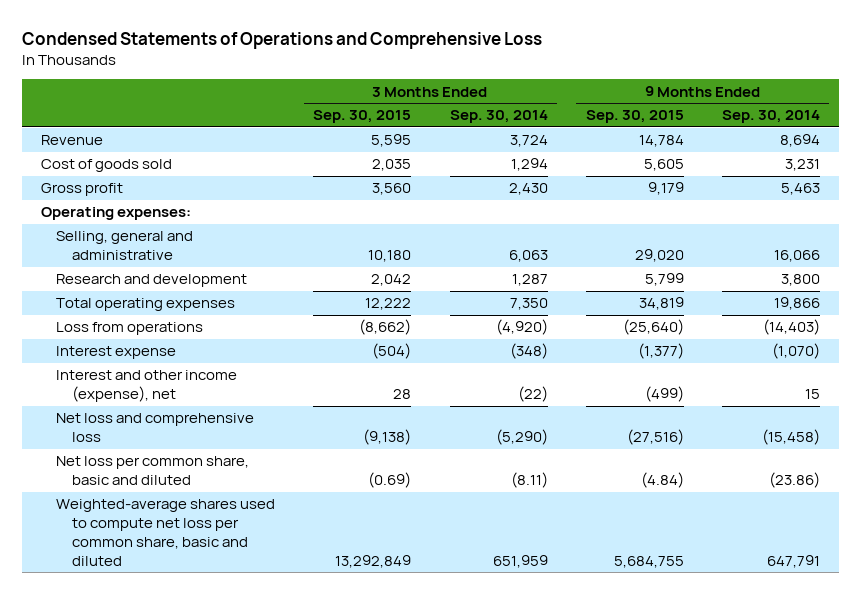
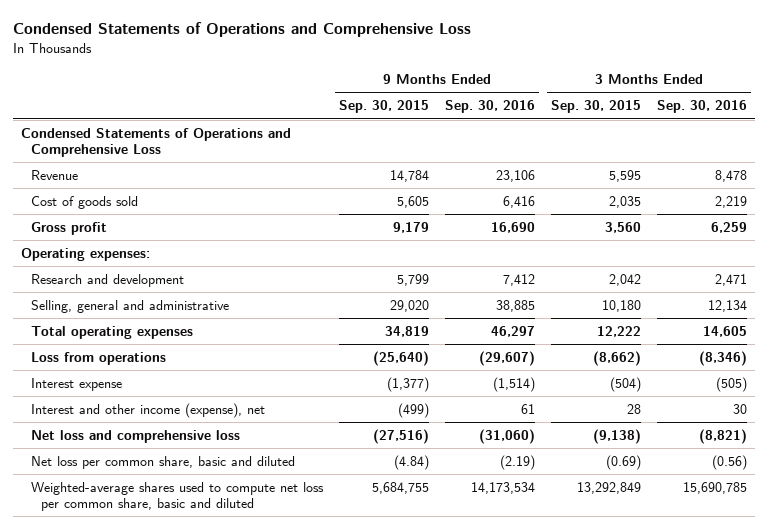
- | 3 Months Ended Sep. 30, 2015 | 3 Months Ended Sep. 30, 2014 | 9 Months Ended Sep. 30, 2015 | 9 Months Ended Sep. 30, 2014
+ | 9 Months Ended Sep. 30, 2015 | 9 Months Ended Sep. 30, 2016 | 3 Months Ended Sep. 30, 2015 | 3 Months Ended Sep. 30, 2016
+ Condensed Statements of Operations and Comprehensive Loss
moved down: Selling, general and administrative | 29,020 | 38,885 | 10,180 | 12,134

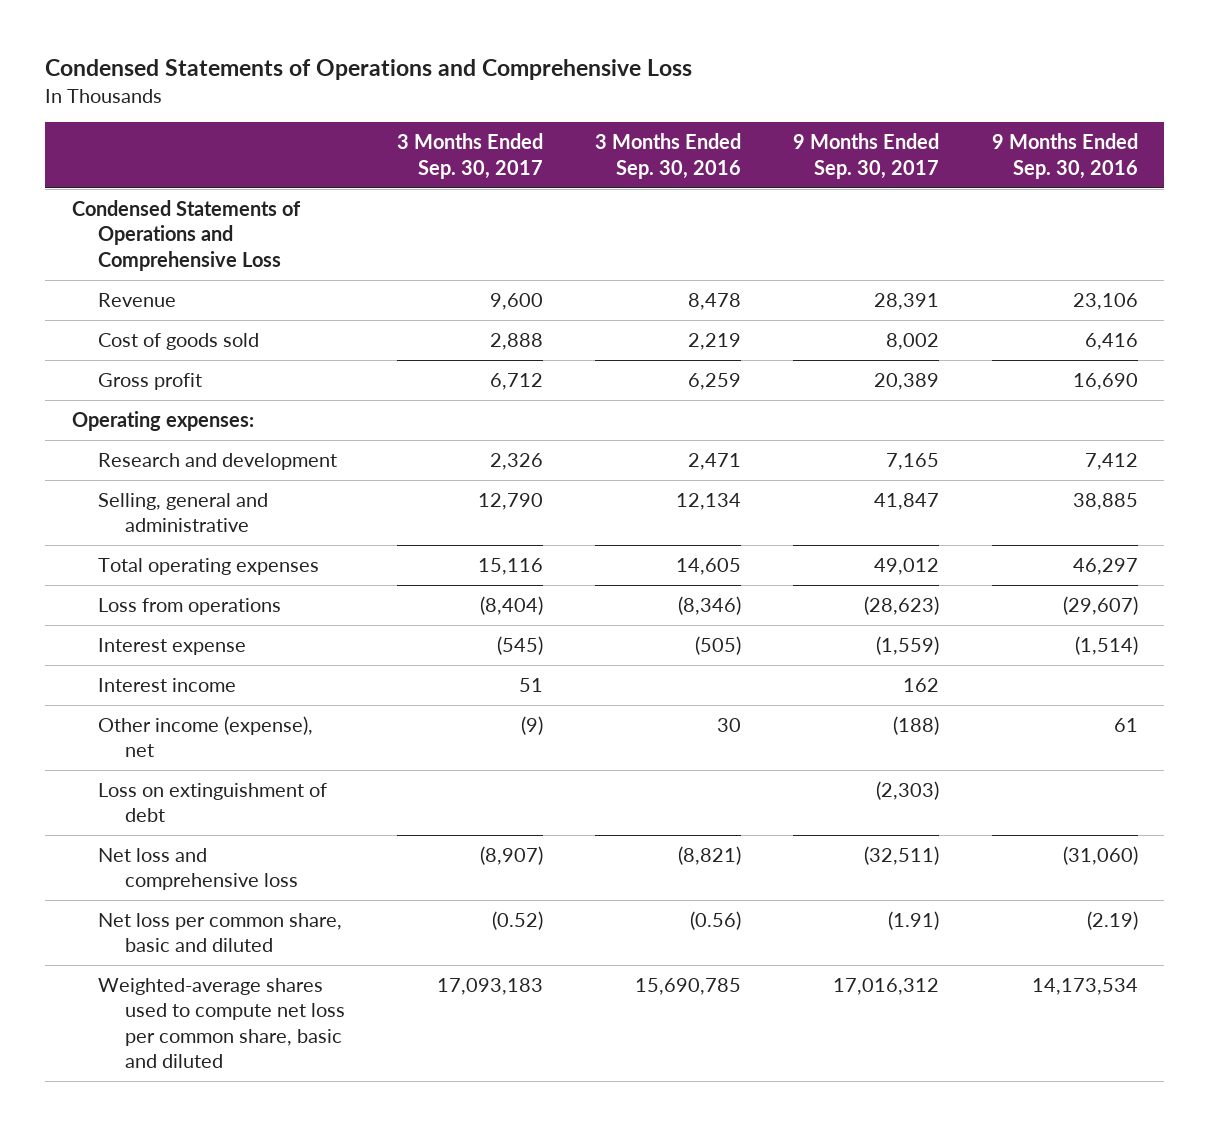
- | 9 Months Ended Sep. 30, 2015 | 9 Months Ended Sep. 30, 2016 | 3 Months Ended Sep. 30, 2015 | 3 Months Ended Sep. 30, 2016
+ | 3 Months Ended Sep. 30, 2017 | 3 Months Ended Sep. 30, 2016 | 9 Months Ended Sep. 30, 2017 | 9 Months Ended Sep. 30, 2016
- Interest and other income (expense), net | (499) | 61 | 28 | 30
+ Interest income | 51 | | 162 |
+ Other income (expense), net | (9) | 30 | (188) | 61
+ Loss on extinguishment of debt | | | (2,303) |

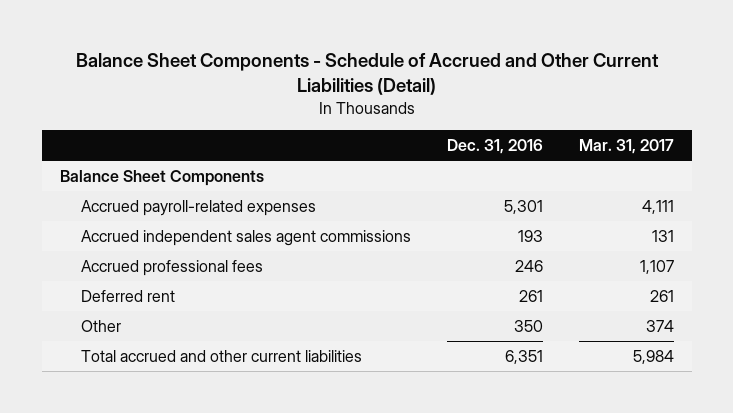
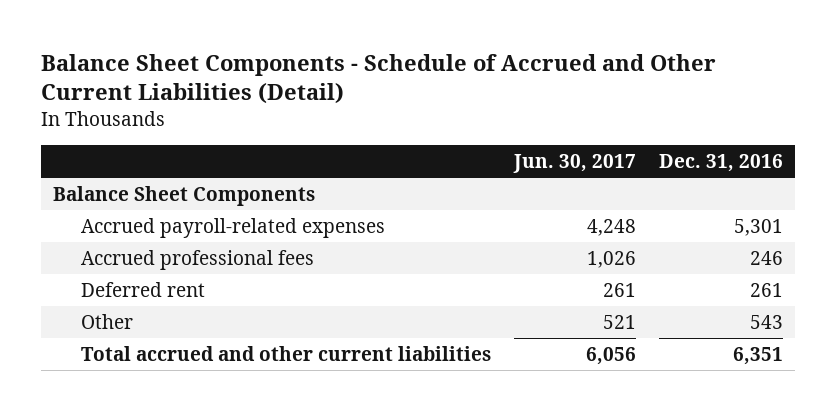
- | Dec. 31, 2016 | Mar. 31, 2017
+ | Jun. 30, 2017 | Dec. 31, 2016
- Accrued independent sales agent commissions | 193 | 131
- Other | 350 | 374
+ Other | 521 | 543

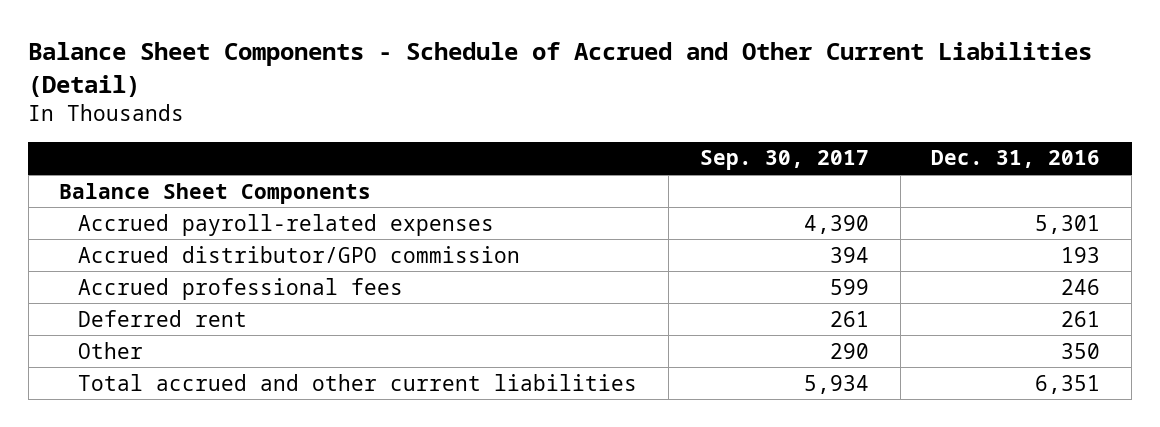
- | Jun. 30, 2017 | Dec. 31, 2016
+ | Sep. 30, 2017 | Dec. 31, 2016
+ Accrued distributor/GPO commission | 394 | 193
- Other | 521 | 543
+ Other | 290 | 350

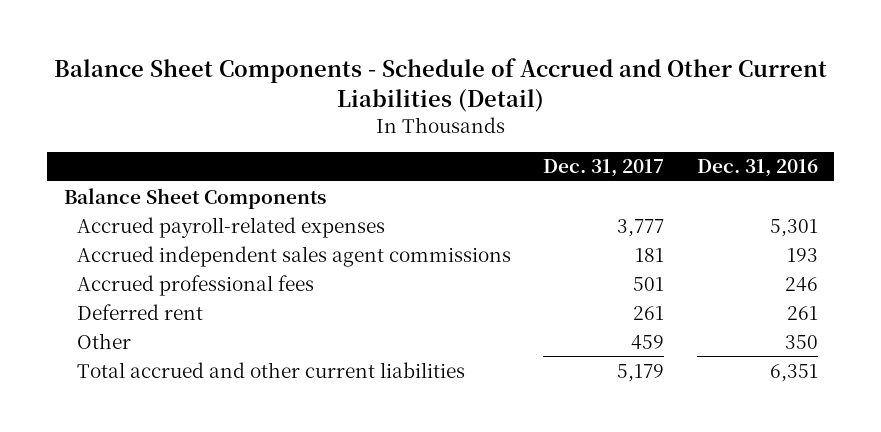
- | Sep. 30, 2017 | Dec. 31, 2016
+ | Dec. 31, 2017 | Dec. 31, 2016
- Accrued distributor/GPO commission | 394 | 193
+ Accrued independent sales agent commissions | 181 | 193

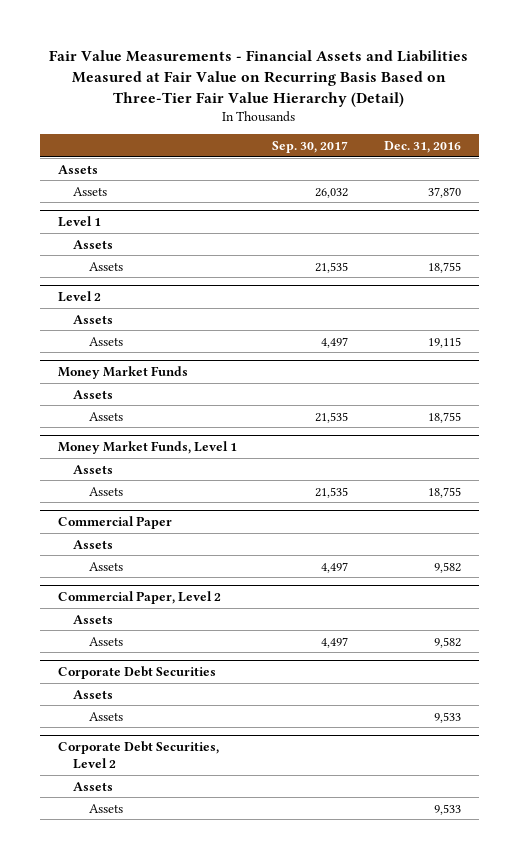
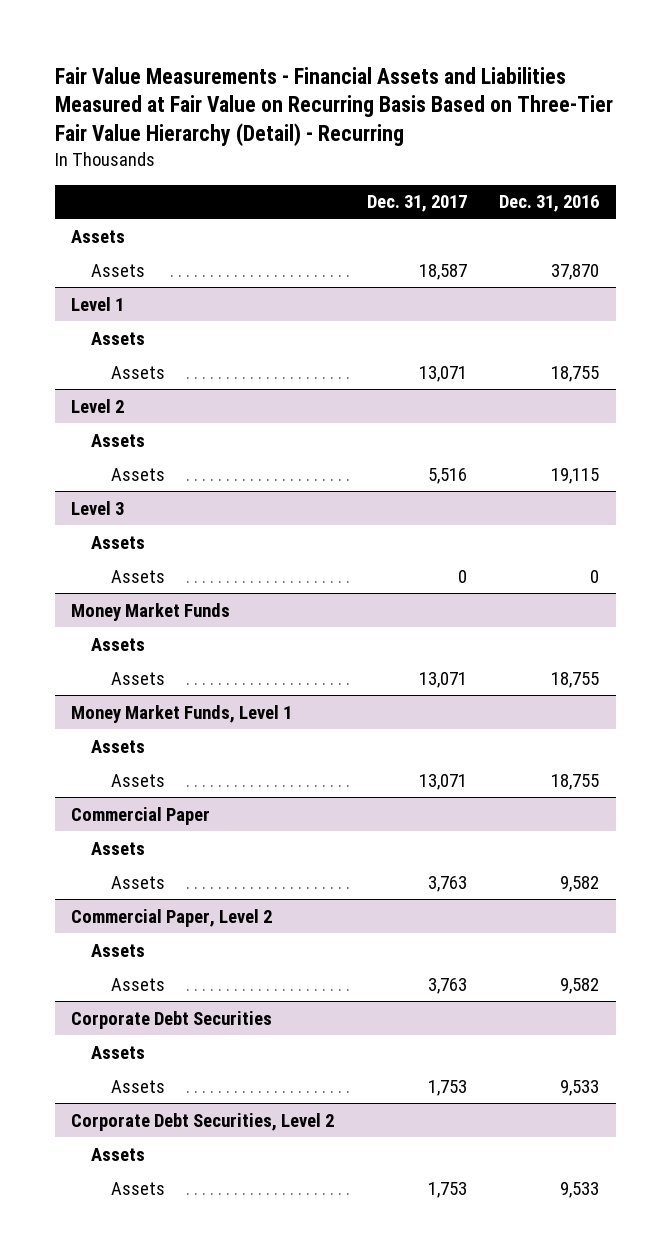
- Fair Value Measurements - Financial Assets and Liabilities Measured at Fair Value on Recurring Basis Based on Three-Tier Fair Value Hierarchy (Detail)
+ Fair Value Measurements - Financial Assets and Liabilities Measured at Fair Value on Recurring Basis Based on Three-Tier Fair Value Hierarchy (Detail) - Recurring
- | Sep. 30, 2017 | Dec. 31, 2016
+ | Dec. 31, 2017 | Dec. 31, 2016
+ Level 3
+ Assets
+ Assets | 0 | 0

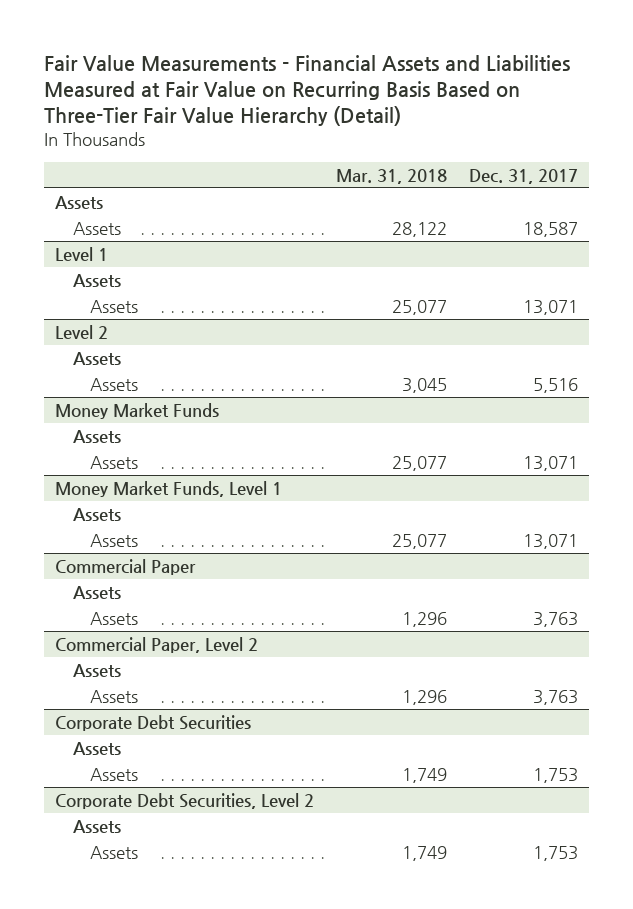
- Fair Value Measurements - Financial Assets and Liabilities Measured at Fair Value on Recurring Basis Based on Three-Tier Fair Value Hierarchy (Detail) - Recurring
+ Fair Value Measurements - Financial Assets and Liabilities Measured at Fair Value on Recurring Basis Based on Three-Tier Fair Value Hierarchy (Detail)
- | Dec. 31, 2017 | Dec. 31, 2016
+ | Mar. 31, 2018 | Dec. 31, 2017
- Level 3
- Assets
- Assets | 0 | 0

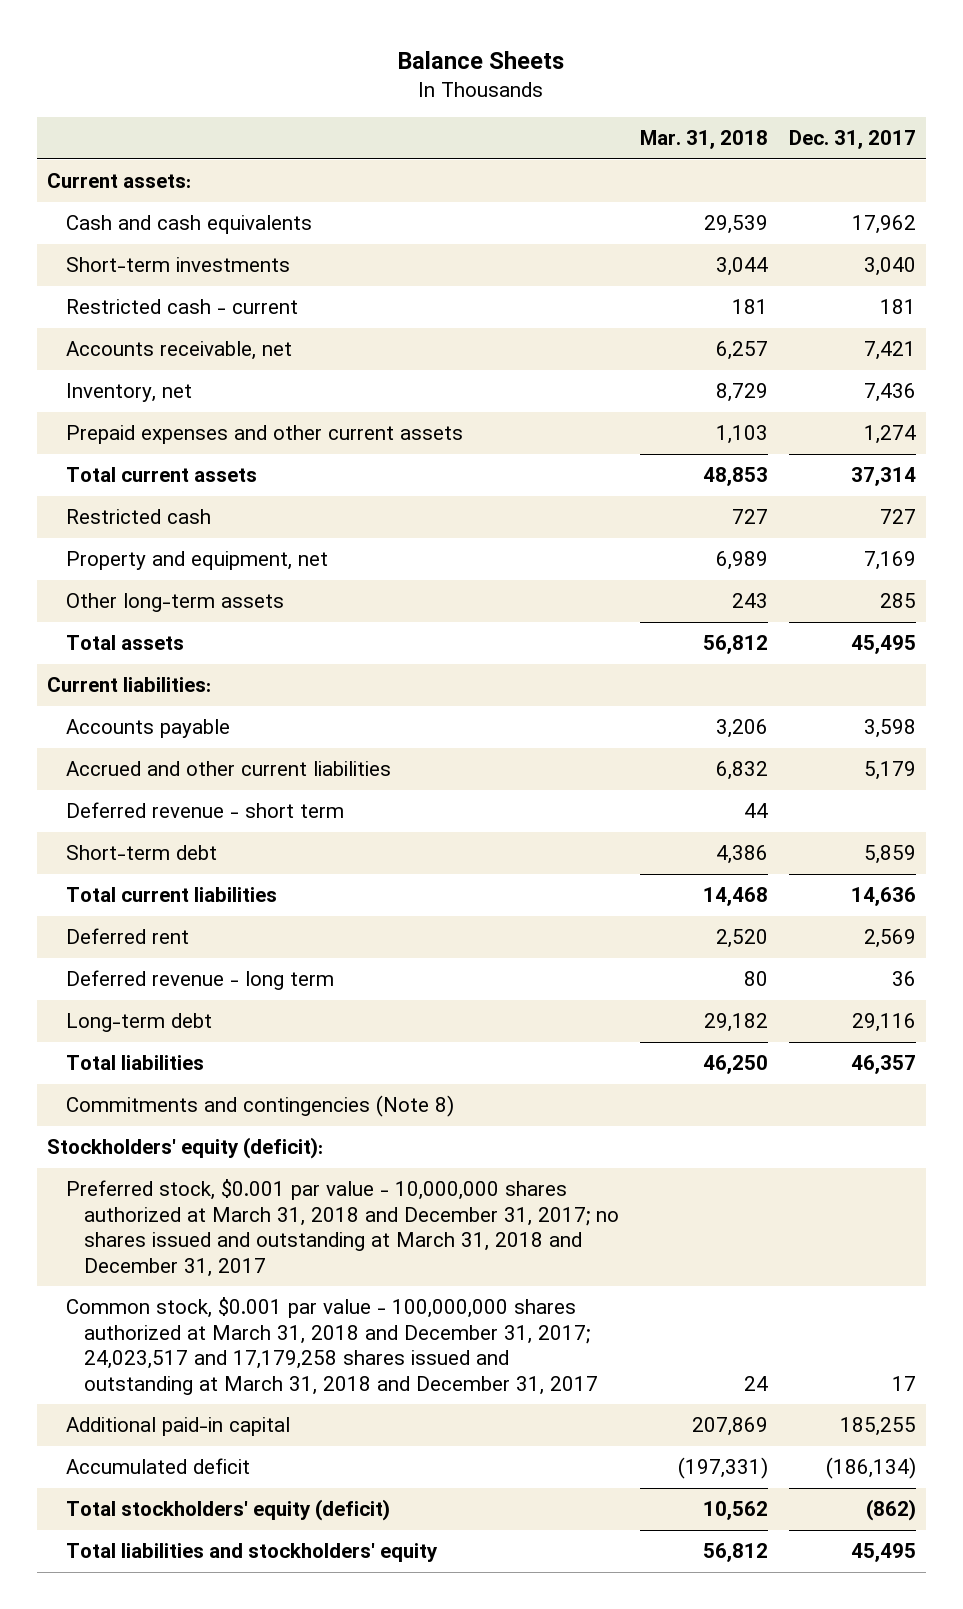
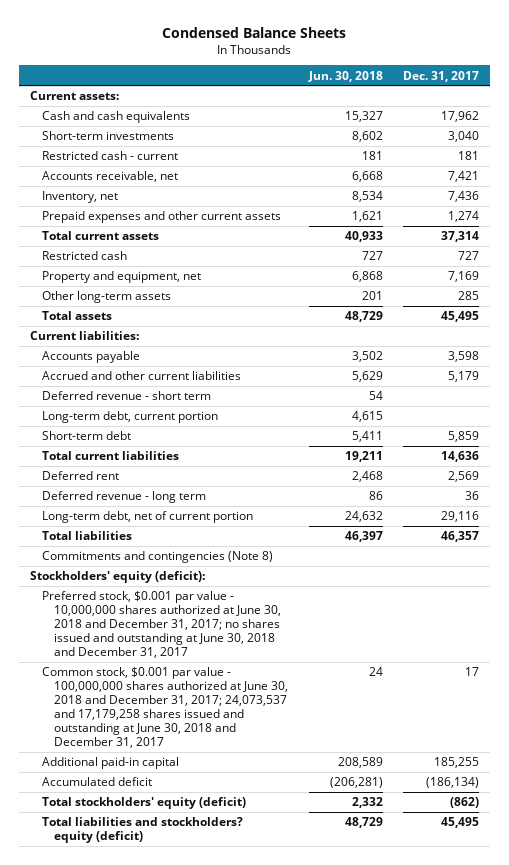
- Balance Sheets
+ Condensed Balance Sheets
- | Mar. 31, 2018 | Dec. 31, 2017
+ | Jun. 30, 2018 | Dec. 31, 2017
+ Long-term debt, current portion | 4,615 |
- Long-term debt | 29,182 | 29,116
+ Long-term debt, net of current portion | 24,632 | 29,116
- Preferred stock, $0.001 par value - 10,000,000 shares authorized at March 31, 2018 and December 31, 2017; no shares issued and outstanding at March 31, 2018 and December 31, 2017
- Common stock, $0.001 par value - 100,000,000 shares authorized at March 31, 2018 and December 31, 2017; 24,023,517 and 17,179,258 shares issued and outstanding at March 31, 2018 and December 31, 2017 | 24 | 17
+ Preferred stock, $0.001 par value - 10,000,000 shares authorized at June 30, 2018 and December 31, 2017; no shares issued and outstanding at June 30, 2018 and December 31, 2017
+ Common stock, $0.001 par value - 100,000,000 shares authorized at June 30, 2018 and December 31, 2017; 24,073,537 and 17,179,258 shares issued and outstanding at June 30, 2018 and December 31, 2017 | 24 | 17
- Total liabilities and stockholders' equity | 56,812 | 45,495
+ Total liabilities and stockholders? equity (deficit) | 48,729 | 45,495

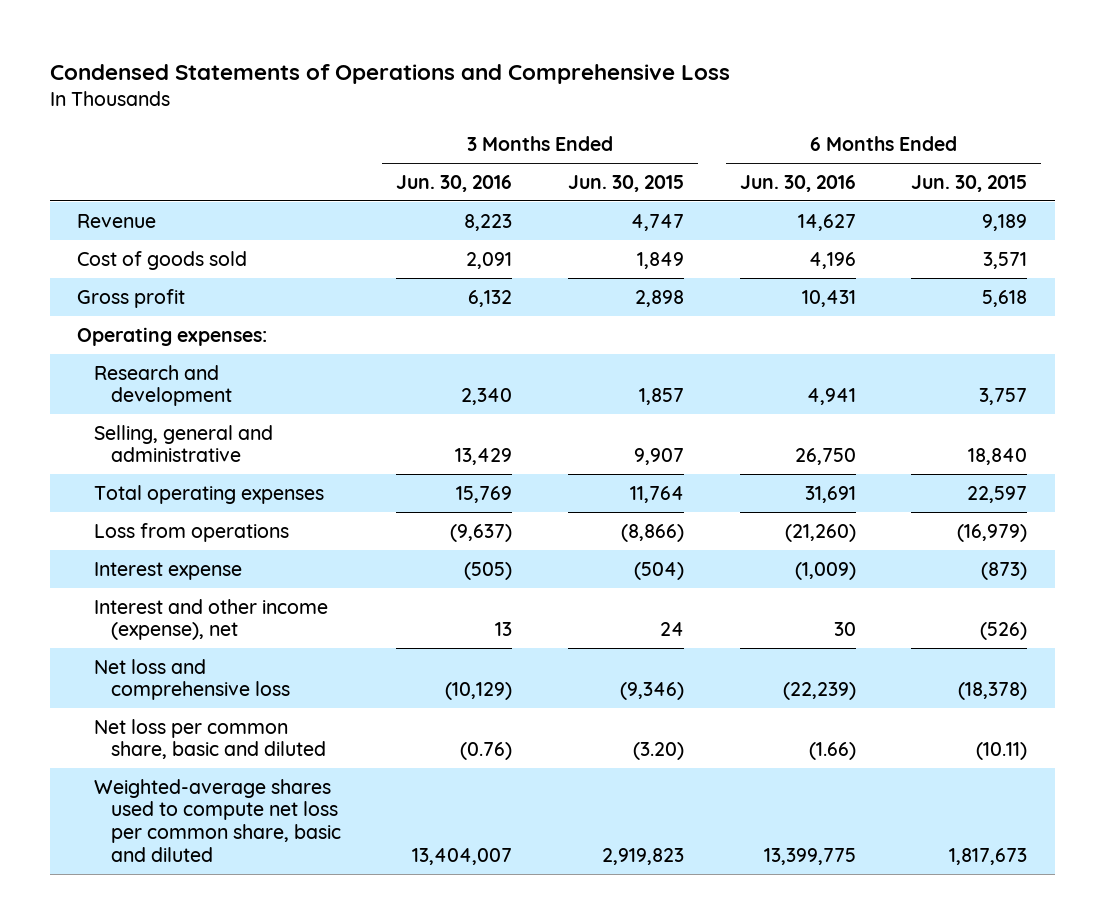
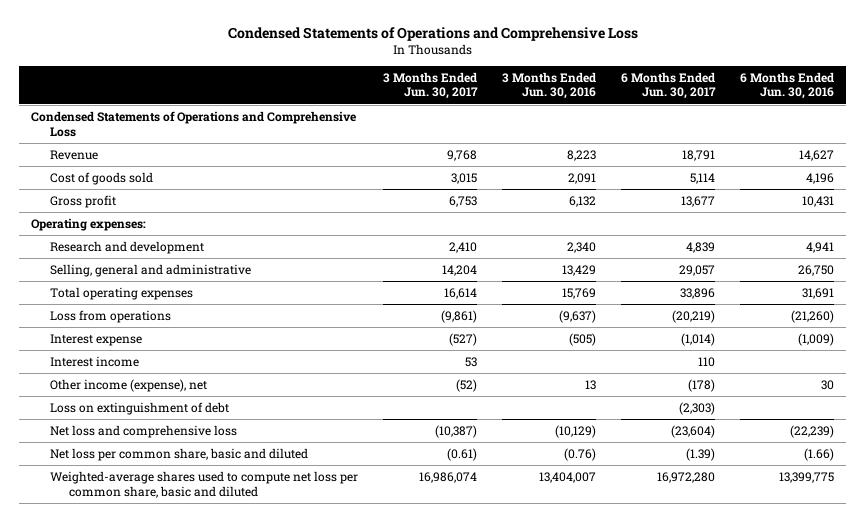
- | 3 Months Ended Jun. 30, 2016 | 3 Months Ended Jun. 30, 2015 | 6 Months Ended Jun. 30, 2016 | 6 Months Ended Jun. 30, 2015
+ | 3 Months Ended Jun. 30, 2017 | 3 Months Ended Jun. 30, 2016 | 6 Months Ended Jun. 30, 2017 | 6 Months Ended Jun. 30, 2016
+ Condensed Statements of Operations and Comprehensive Loss
- Interest and other income (expense), net | 13 | 24 | 30 | (526)
+ Interest income | 53 | | 110 |
+ Other income (expense), net | (52) | 13 | (178) | 30
+ Loss on extinguishment of debt | | | (2,303) |

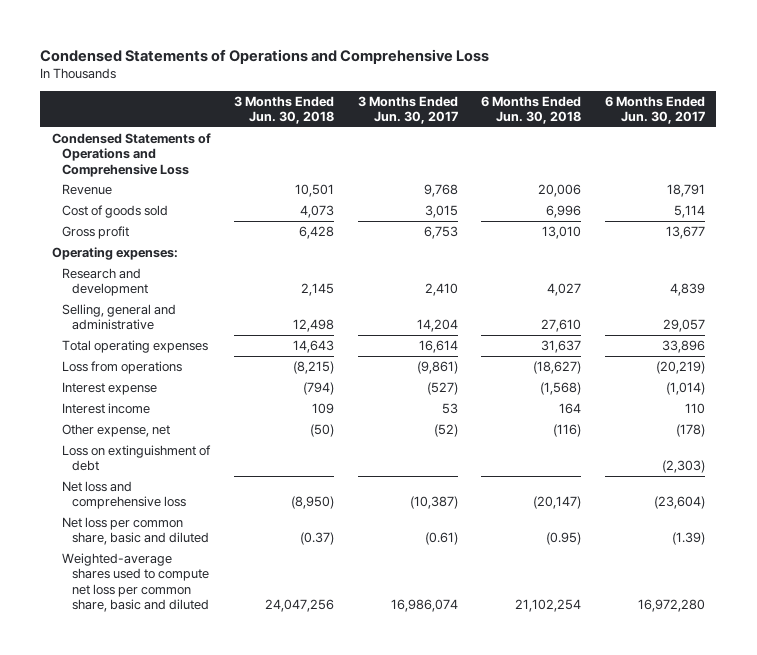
- | 3 Months Ended Jun. 30, 2017 | 3 Months Ended Jun. 30, 2016 | 6 Months Ended Jun. 30, 2017 | 6 Months Ended Jun. 30, 2016
+ | 3 Months Ended Jun. 30, 2018 | 3 Months Ended Jun. 30, 2017 | 6 Months Ended Jun. 30, 2018 | 6 Months Ended Jun. 30, 2017
- Other income (expense), net | (52) | 13 | (178) | 30
+ Other expense, net | (50) | (52) | (116) | (178)

